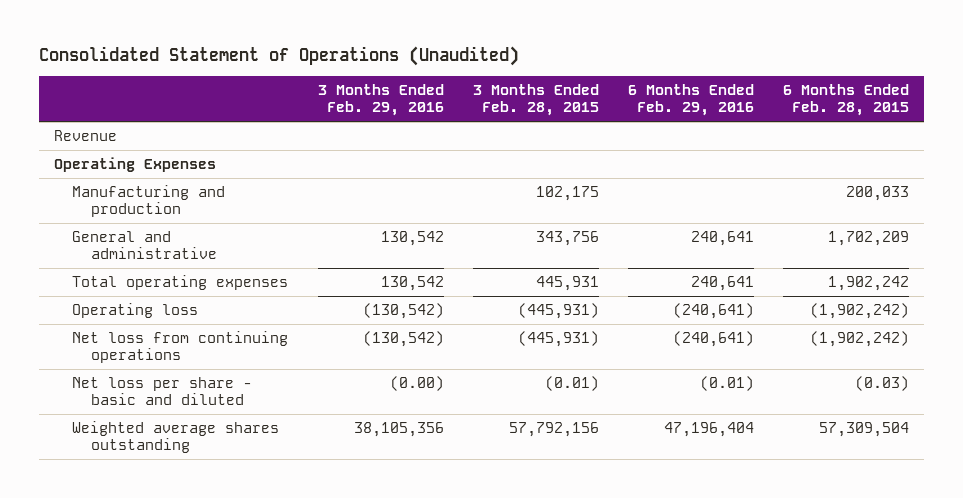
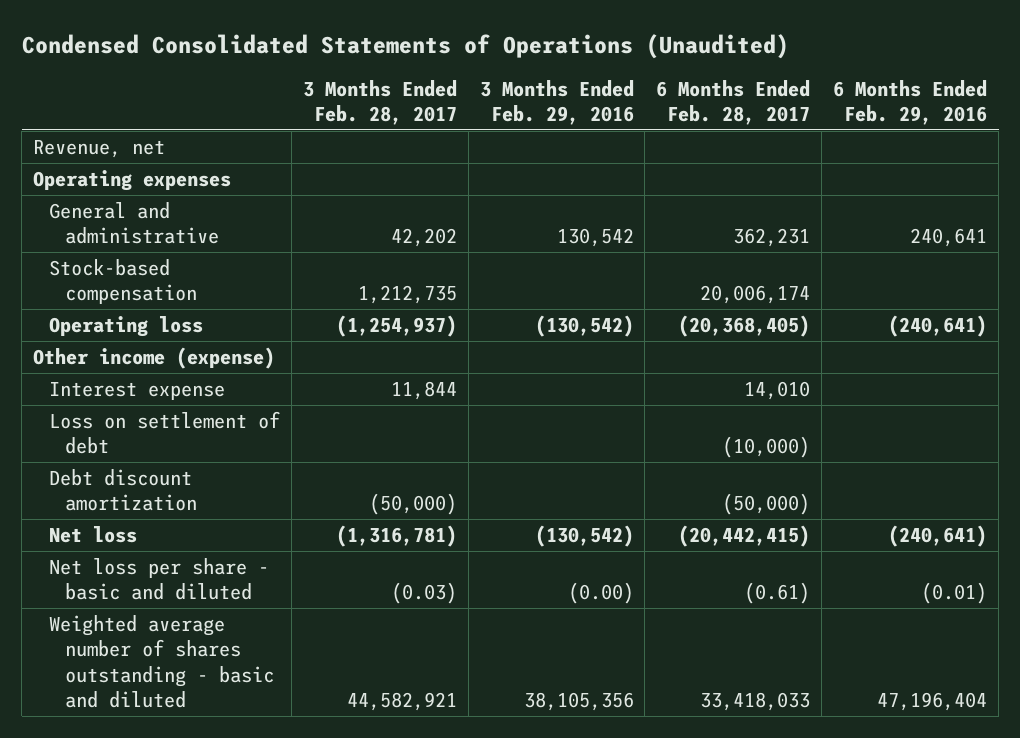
- Consolidated Statement of Operations (Unaudited)
+ Condensed Consolidated Statements of Operations (Unaudited)
- | 3 Months Ended Feb. 29, 2016 | 3 Months Ended Feb. 28, 2015 | 6 Months Ended Feb. 29, 2016 | 6 Months Ended Feb. 28, 2015
+ | 3 Months Ended Feb. 28, 2017 | 3 Months Ended Feb. 29, 2016 | 6 Months Ended Feb. 28, 2017 | 6 Months Ended Feb. 29, 2016
- Revenue
- Operating Expenses
- Manufacturing and production | | 102,175 | | 200,033
+ Revenue, net
+ Operating expenses
- Total operating expenses | 130,542 | 445,931 | 240,641 | 1,902,242
+ Stock-based compensation | 1,212,735 | | 20,006,174 |
- Net loss from continuing operations | (130,542) | (445,931) | (240,641) | (1,902,242)
+ Other income (expense)
+ Interest expense | 11,844 | | 14,010 |
+ Loss on settlement of debt | | | (10,000) |
+ Debt discount amortization | (50,000) | | (50,000) |
+ Net loss | (1,316,781) | (130,542) | (20,442,415) | (240,641)
- Weighted average shares outstanding | 38,105,356 | 57,792,156 | 47,196,404 | 57,309,504
+ Weighted average number of shares outstanding - basic and diluted | 44,582,921 | 38,105,356 | 33,418,033 | 47,196,404

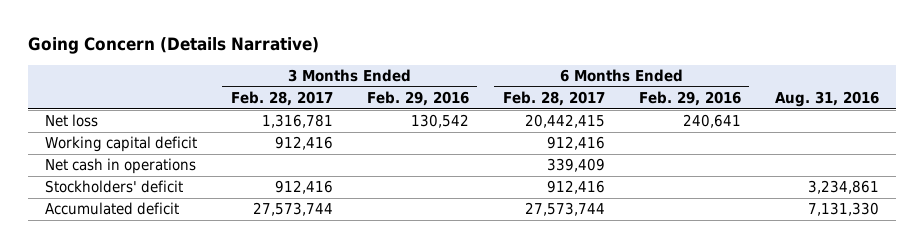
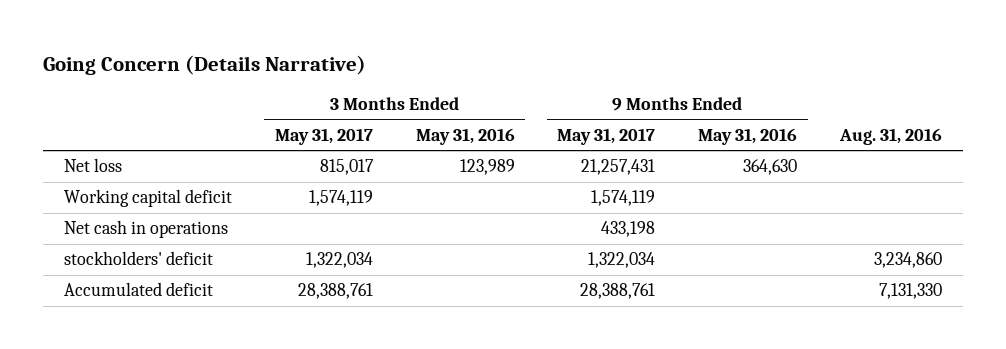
- | 3 Months Ended Feb. 28, 2017 | 3 Months Ended Feb. 29, 2016 | 6 Months Ended Feb. 28, 2017 | 6 Months Ended Feb. 29, 2016 | Aug. 31, 2016
+ | 3 Months Ended May 31, 2017 | 3 Months Ended May 31, 2016 | 9 Months Ended May 31, 2017 | 9 Months Ended May 31, 2016 | Aug. 31, 2016
- Stockholders' deficit | 912,416 | | 912,416 | | 3,234,861
+ stockholders' deficit | 1,322,034 | | 1,322,034 | | 3,234,860

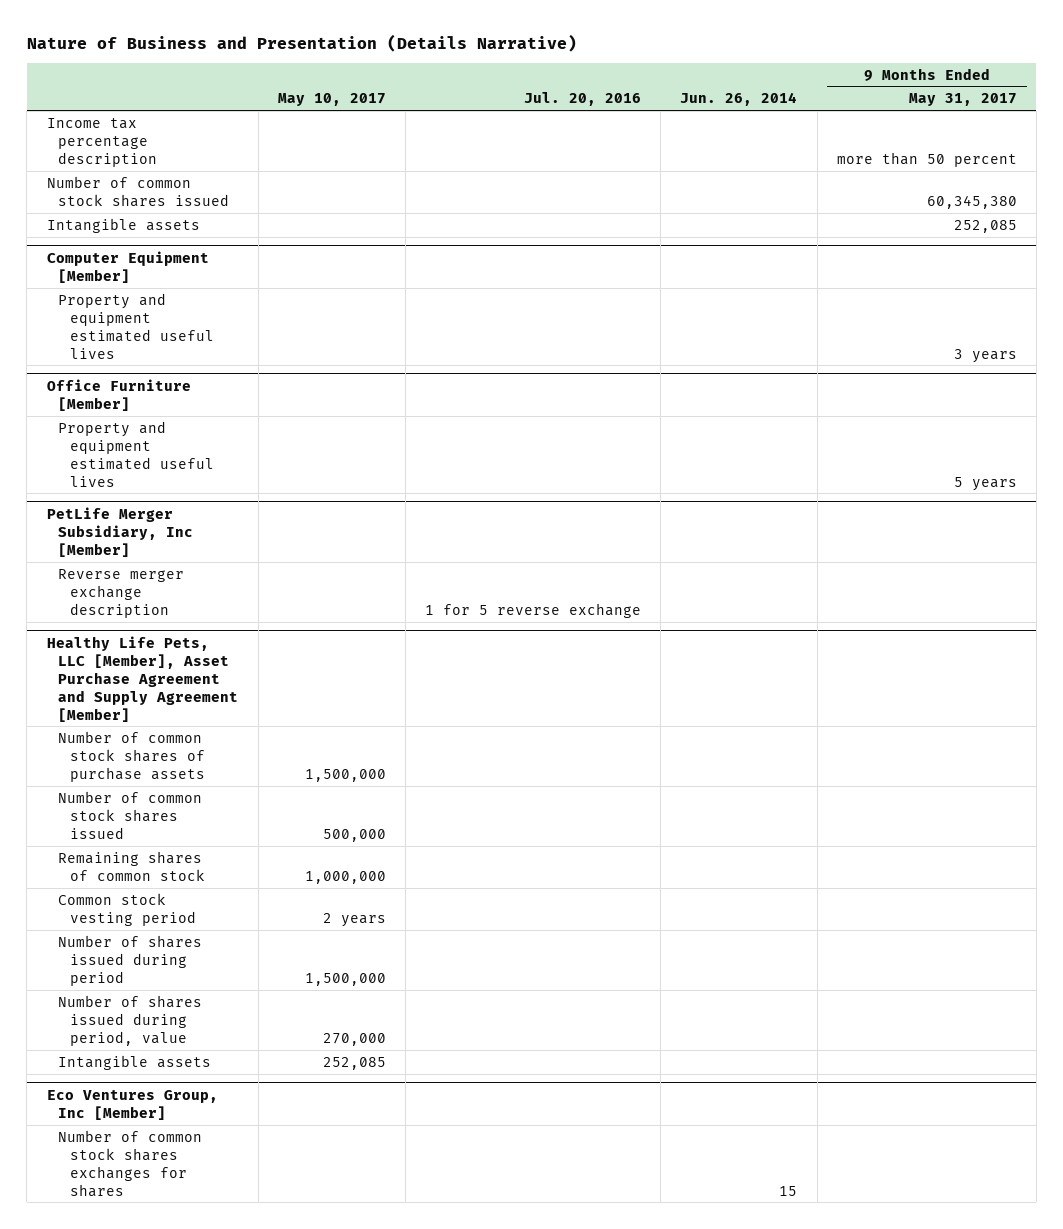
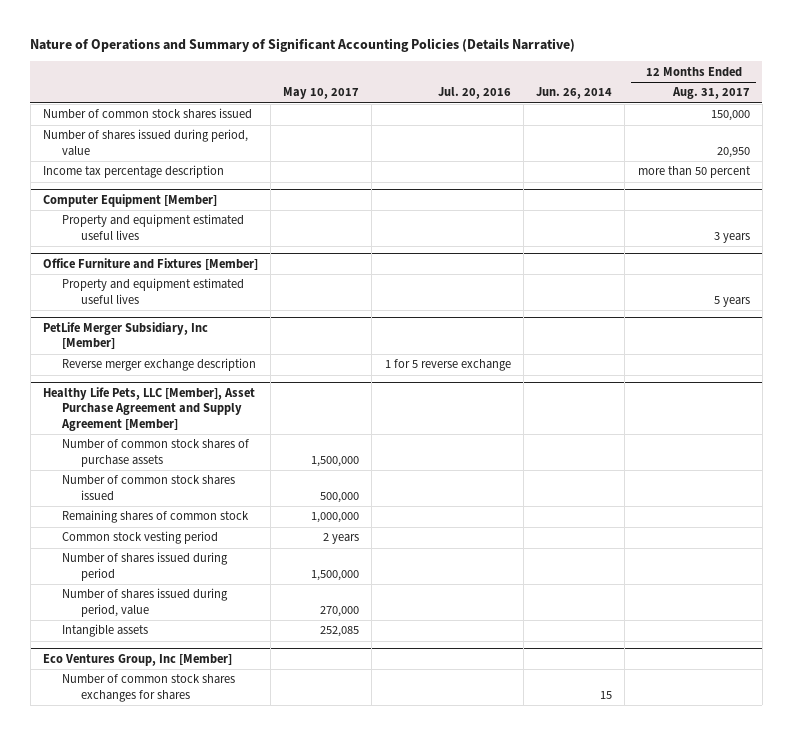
- Nature of Business and Presentation (Details Narrative)
+ Nature of Operations and Summary of Significant Accounting Policies (Details Narrative)
- | May 10, 2017 | Jul. 20, 2016 | Jun. 26, 2014 | 9 Months Ended May 31, 2017
+ | May 10, 2017 | Jul. 20, 2016 | Jun. 26, 2014 | 12 Months Ended Aug. 31, 2017
- Intangible assets | | | | 252,085
+ Number of shares issued during period, value | | | | 20,950
moved down: Income tax percentage description | | | | more than 50 percent
- Office Furniture [Member]
- Property and equipment estimated useful lives | | | | 5 years
+ Office Furniture and Fixtures [Member]
+ Property and equipment estimated useful lives | | | | 5 years

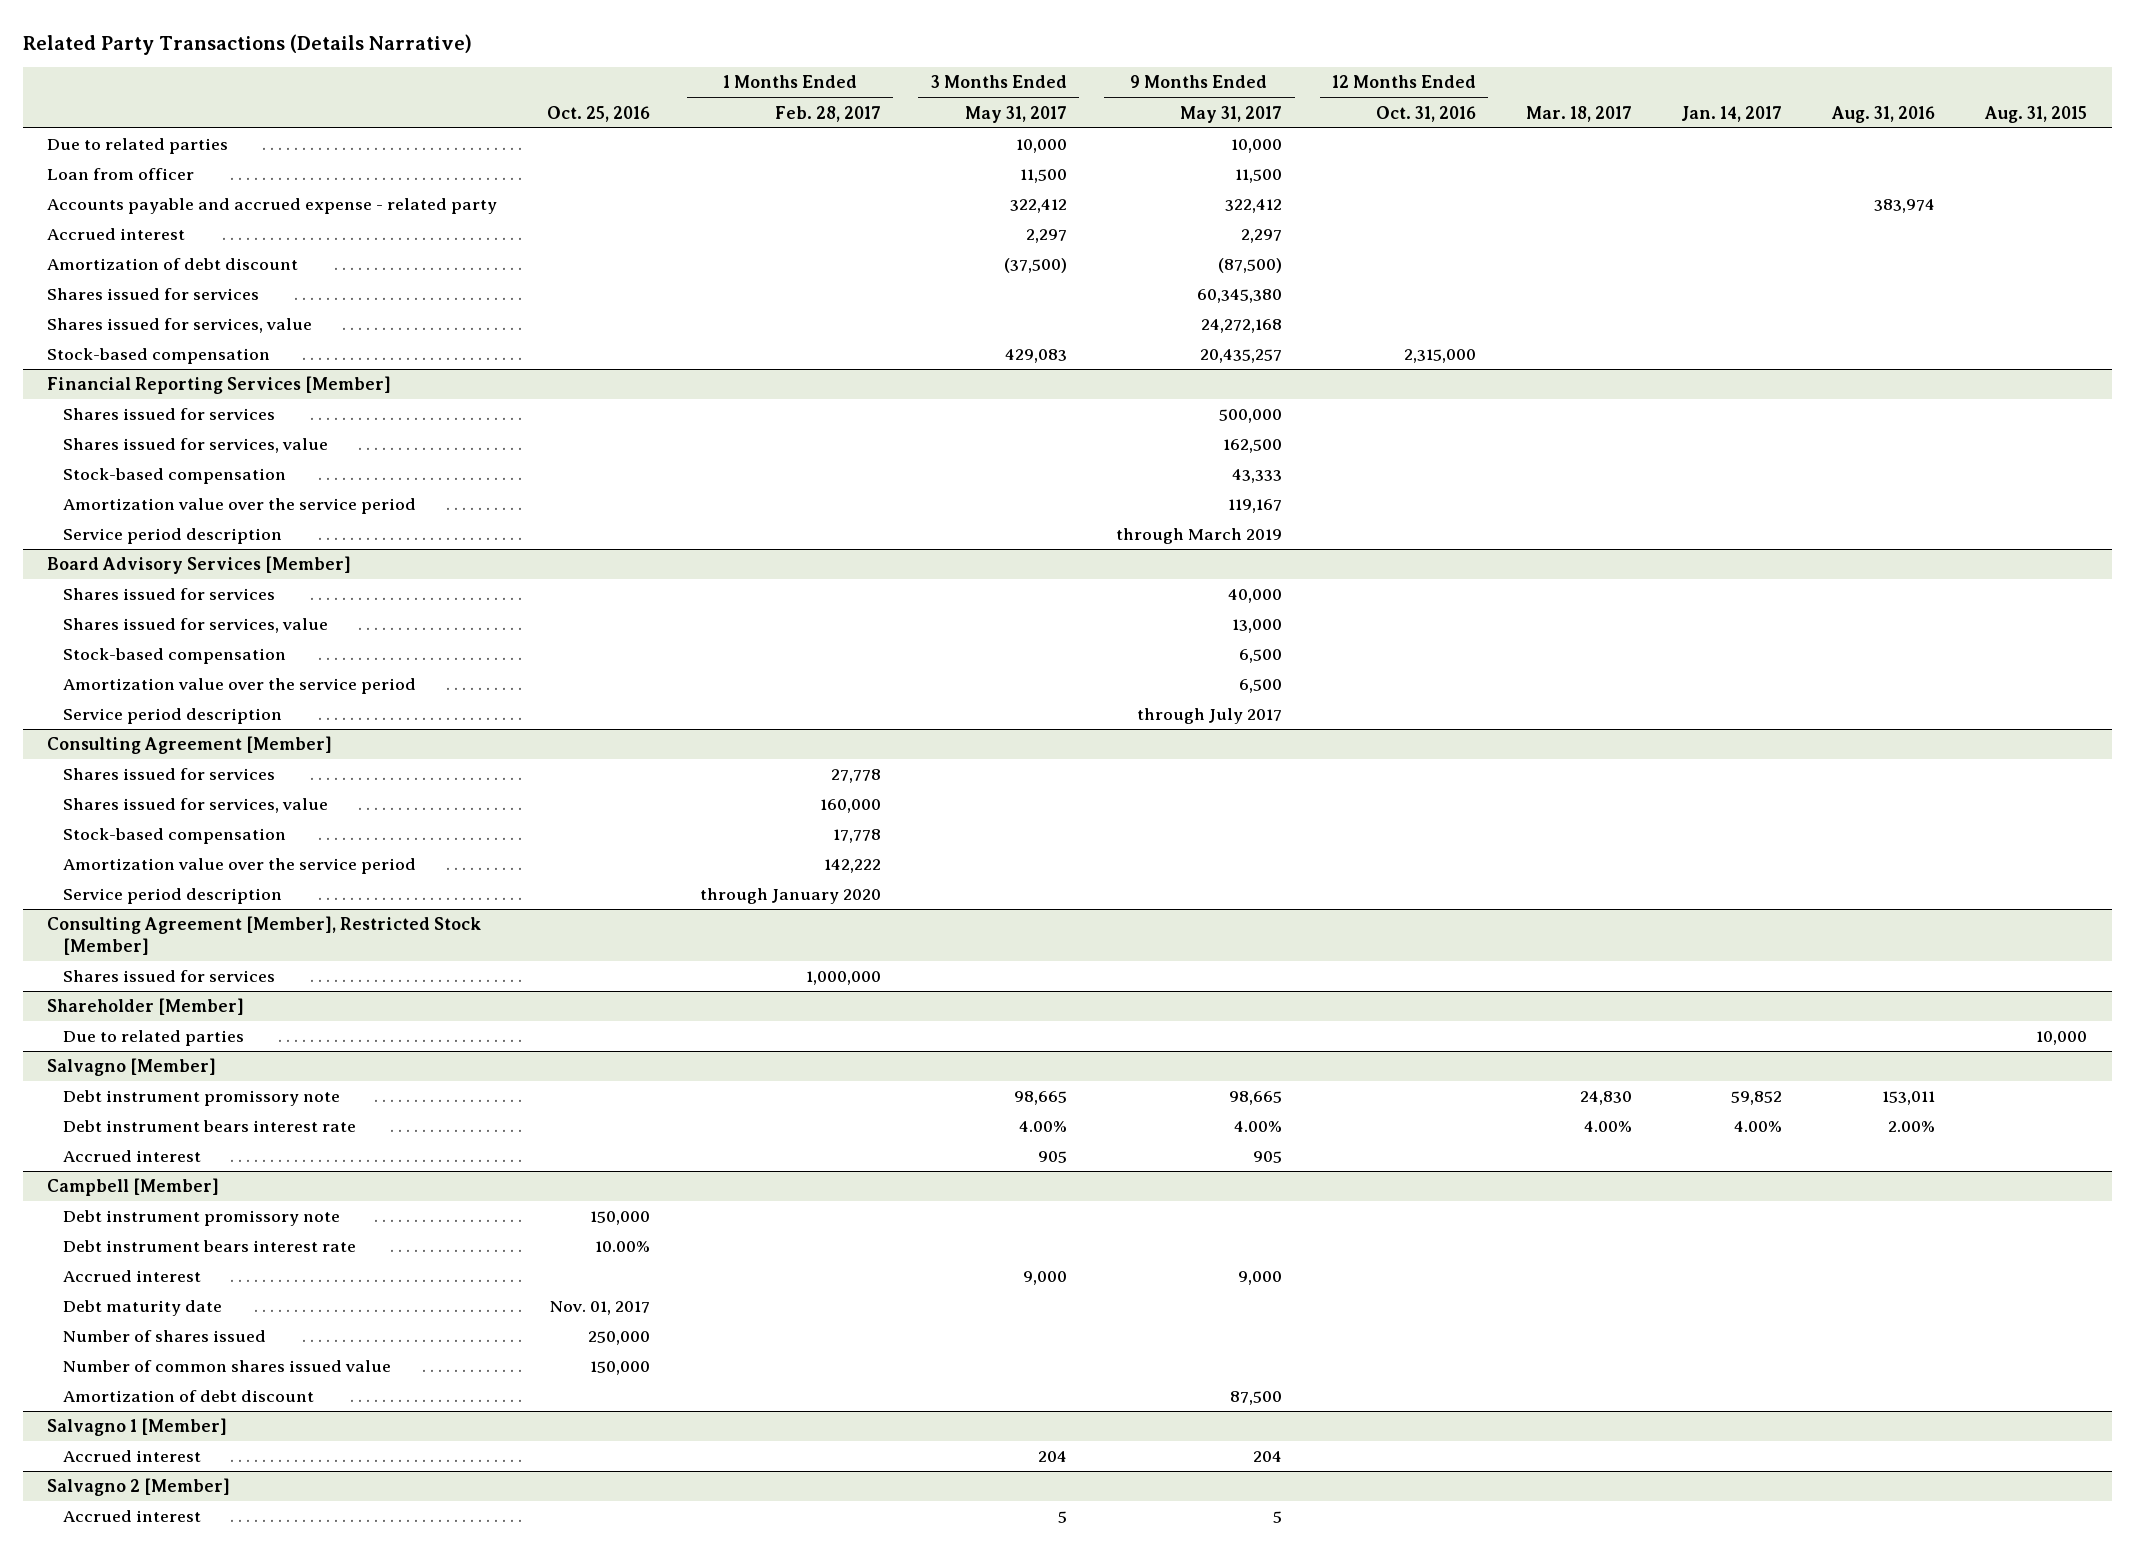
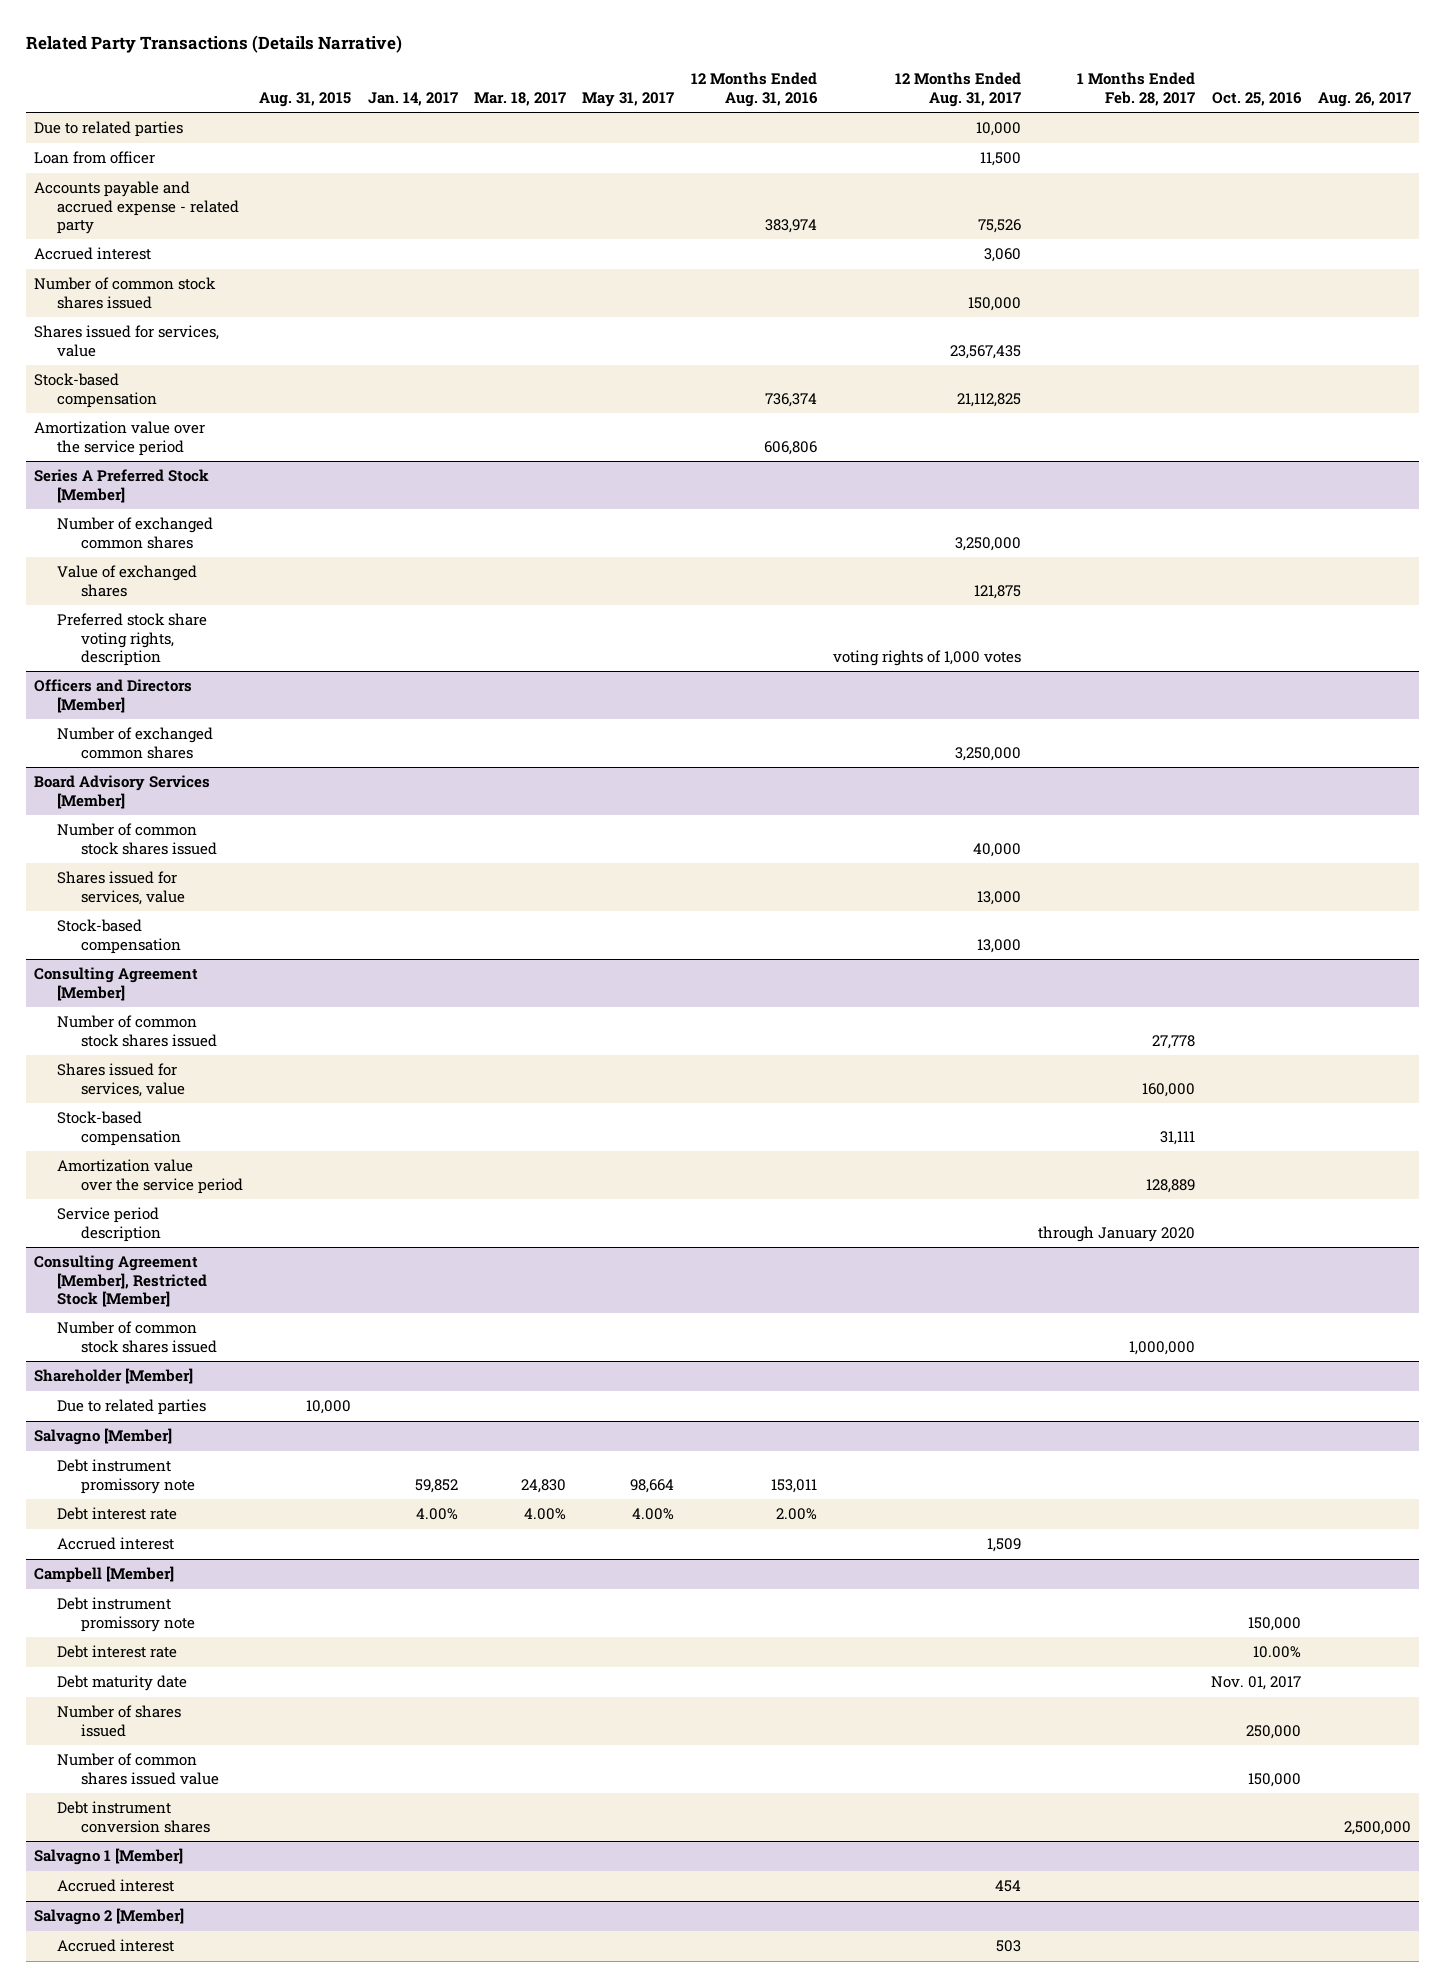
- | Oct. 25, 2016 | 1 Months Ended Feb. 28, 2017 | 3 Months Ended May 31, 2017 | 9 Months Ended May 31, 2017 | 12 Months Ended Oct. 31, 2016 | Mar. 18, 2017 | Jan. 14, 2017 | Aug. 31, 2016 | Aug. 31, 2015
+ | Aug. 31, 2015 | Jan. 14, 2017 | Mar. 18, 2017 | May 31, 2017 | 12 Months Ended Aug. 31, 2016 | 12 Months Ended Aug. 31, 2017 | 1 Months Ended Feb. 28, 2017 | Oct. 25, 2016 | Aug. 26, 2017
- Amortization of debt discount | | | (37,500) | (87,500) | | | | |
- Shares issued for services | | | | 60,345,380 | | | | |
+ Number of common stock shares issued | | | | | | 150,000 | | |
- Financial Reporting Services [Member]
- Shares issued for services | | | | 500,000 | | | | |
- Shares issued for services, value | | | | 162,500 | | | | |
- Stock-based compensation | | | | 43,333 | | | | |
- Amortization value over the service period | | | | 119,167 | | | | |
- Service period description | | | | through March 2019 | | | | |
+ Amortization value over the service period | | | | | 606,806 | | | |
+ Series A Preferred Stock [Member]
+ Number of exchanged common shares | | | | | | 3,250,000 | | |
+ Value of exchanged shares | | | | | | 121,875 | | |
+ Preferred stock share voting rights, description | | | | | | voting rights of 1,000 votes | | |
+ Officers and Directors [Member]
+ Number of exchanged common shares | | | | | | 3,250,000 | | |
@ Board Advisory Services [Member]
- Shares issued for services | | | | 40,000 | | | | |
+ Number of common stock shares issued | | | | | | 40,000 | | |
- Amortization value over the service period | | | | 6,500 | | | | |
- Service period description | | | | through July 2017 | | | | |
@ Consulting Agreement [Member]
- Shares issued for services | | 27,778 | | | | | | |
+ Number of common stock shares issued | | | | | | | 27,778 | |
- Stock-based compensation | | 17,778 | | | | | | |
- Amortization value over the service period | | 142,222 | | | | | | |
+ Stock-based compensation | | | | | | | 31,111 | |
+ Amortization value over the service period | | | | | | | 128,889 | |
@ Consulting Agreement [Member], Restricted Stock [Member]
- Shares issued for services | | 1,000,000 | | | | | | |
+ Number of common stock shares issued | | | | | | | 1,000,000 | |
@ Salvagno [Member]
- Debt instrument bears interest rate | | | 4.00% | 4.00% | | 4.00% | 4.00% | 2.00% |
+ Debt interest rate | | 4.00% | 4.00% | 4.00% | 2.00% | | | |
@ Campbell [Member]
- Debt instrument bears interest rate | 10.00% | | | | | | | |
- Accrued interest | | | 9,000 | 9,000 | | | | |
+ Debt interest rate | | | | | | | | 10.00% |
- Amortization of debt discount | | | | 87,500 | | | | |
+ Debt instrument conversion shares | | | | | | | | | 2,500,000

